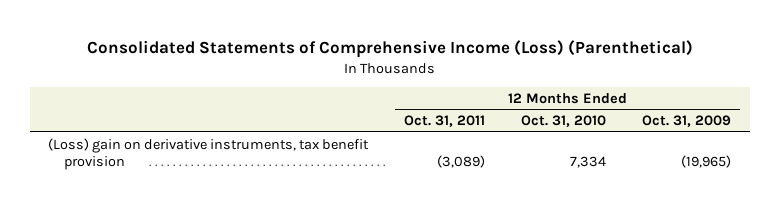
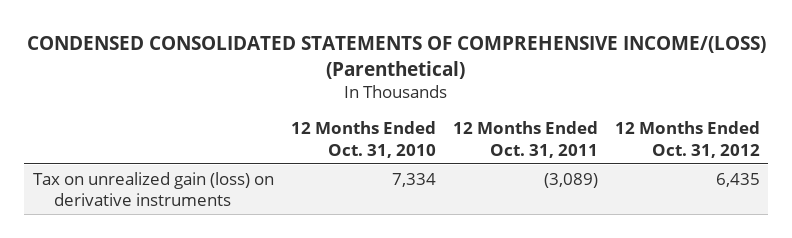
- Consolidated Statements of Comprehensive Income (Loss) (Parenthetical)
+ CONDENSED CONSOLIDATED STATEMENTS OF COMPREHENSIVE INCOME/(LOSS) (Parenthetical)
- | 12 Months Ended Oct. 31, 2011 | 12 Months Ended Oct. 31, 2010 | 12 Months Ended Oct. 31, 2009
+ | 12 Months Ended Oct. 31, 2010 | 12 Months Ended Oct. 31, 2011 | 12 Months Ended Oct. 31, 2012
- (Loss) gain on derivative instruments, tax benefit provision | (3,089) | 7,334 | (19,965)
+ Tax on unrealized gain (loss) on derivative instruments | 7,334 | (3,089) | 6,435

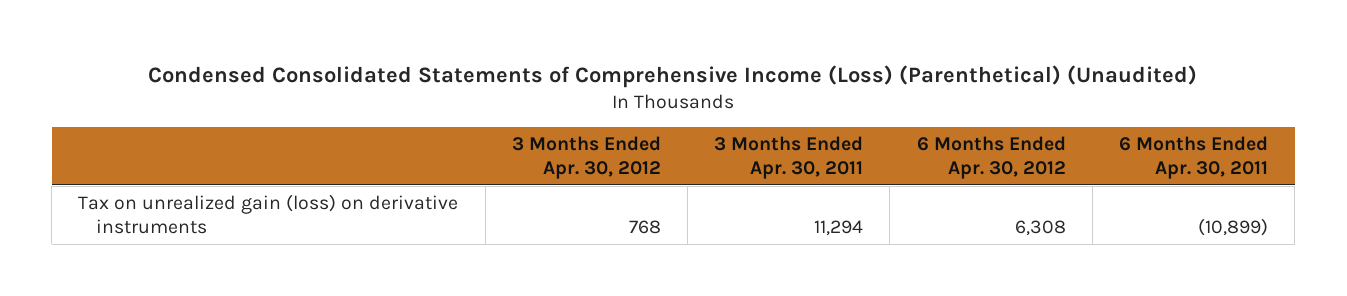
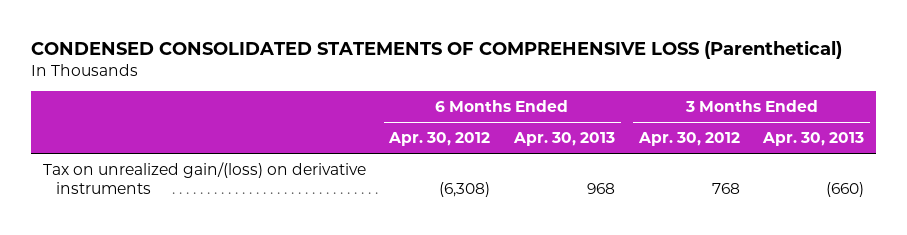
- Condensed Consolidated Statements of Comprehensive Income (Loss) (Parenthetical) (Unaudited)
+ CONDENSED CONSOLIDATED STATEMENTS OF COMPREHENSIVE LOSS (Parenthetical)
- | 3 Months Ended Apr. 30, 2012 | 3 Months Ended Apr. 30, 2011 | 6 Months Ended Apr. 30, 2012 | 6 Months Ended Apr. 30, 2011
+ | 6 Months Ended Apr. 30, 2012 | 6 Months Ended Apr. 30, 2013 | 3 Months Ended Apr. 30, 2012 | 3 Months Ended Apr. 30, 2013
- Tax on unrealized gain (loss) on derivative instruments | 768 | 11,294 | 6,308 | (10,899)
+ Tax on unrealized gain/(loss) on derivative instruments | (6,308) | 968 | 768 | (660)

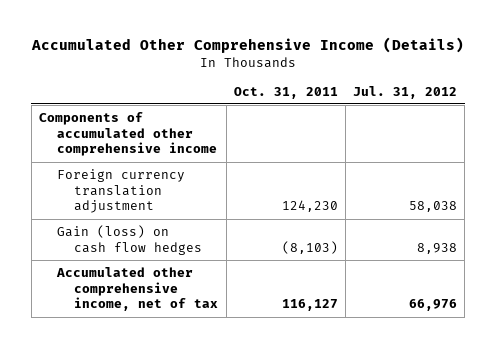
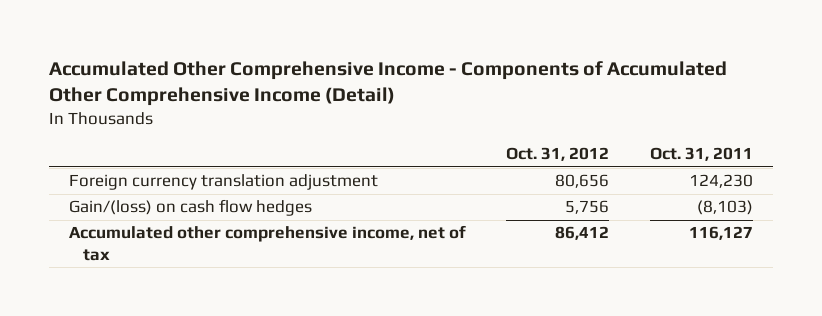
- Accumulated Other Comprehensive Income (Details)
+ Accumulated Other Comprehensive Income - Components of Accumulated Other Comprehensive Income (Detail)
- | Oct. 31, 2011 | Jul. 31, 2012
+ | Oct. 31, 2012 | Oct. 31, 2011
- Components of accumulated other comprehensive income
- Gain (loss) on cash flow hedges | (8,103) | 8,938
+ Gain/(loss) on cash flow hedges | 5,756 | (8,103)

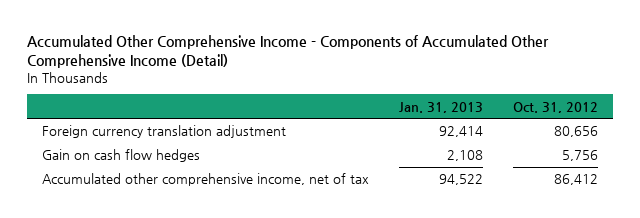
- | Oct. 31, 2012 | Oct. 31, 2011
+ | Jan. 31, 2013 | Oct. 31, 2012
- Gain/(loss) on cash flow hedges | 5,756 | (8,103)
+ Gain on cash flow hedges | 2,108 | 5,756

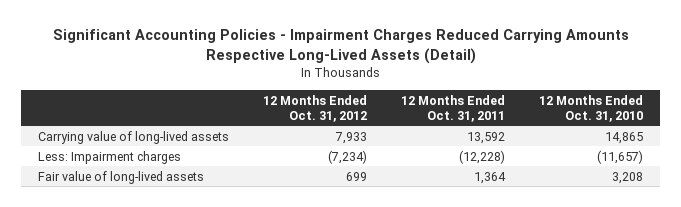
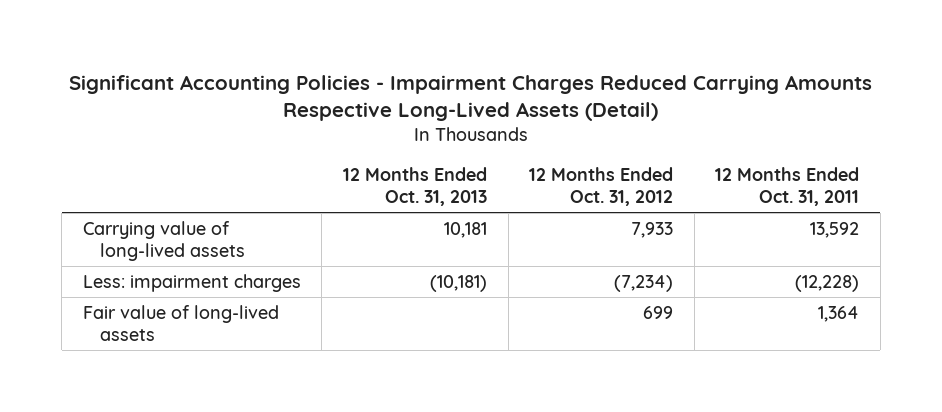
- | 12 Months Ended Oct. 31, 2012 | 12 Months Ended Oct. 31, 2011 | 12 Months Ended Oct. 31, 2010
+ | 12 Months Ended Oct. 31, 2013 | 12 Months Ended Oct. 31, 2012 | 12 Months Ended Oct. 31, 2011
- Less: Impairment charges | (7,234) | (12,228) | (11,657)
+ Less: impairment charges | (10,181) | (7,234) | (12,228)

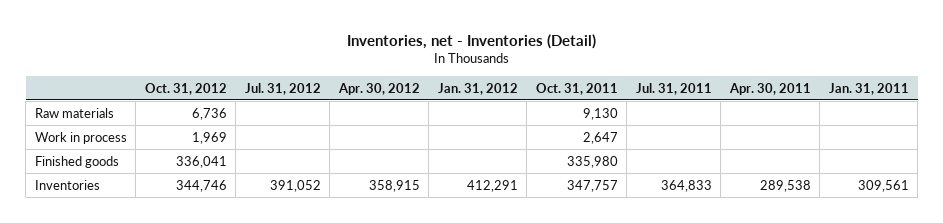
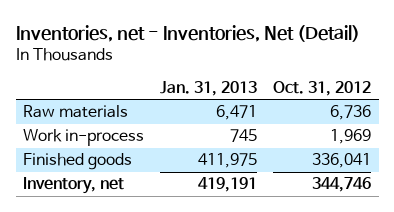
- Inventories, net - Inventories (Detail)
+ Inventories, net - Inventories, Net (Detail)
- | Oct. 31, 2012 | Jul. 31, 2012 | Apr. 30, 2012 | Jan. 31, 2012 | Oct. 31, 2011 | Jul. 31, 2011 | Apr. 30, 2011 | Jan. 31, 2011
+ | Jan. 31, 2013 | Oct. 31, 2012
- Work in process | 1,969 | | | | 2,647 | | |
+ Work in-process | 745 | 1,969
- Inventories | 344,746 | 391,052 | 358,915 | 412,291 | 347,757 | 364,833 | 289,538 | 309,561
+ Inventory, net | 419,191 | 344,746

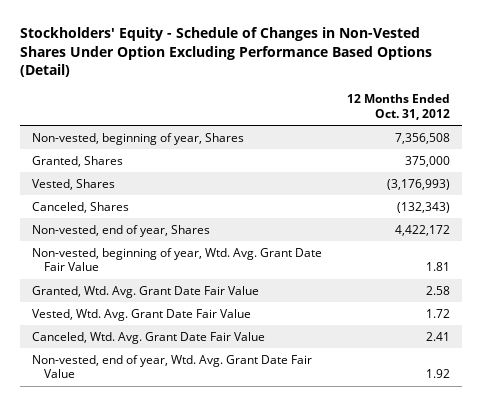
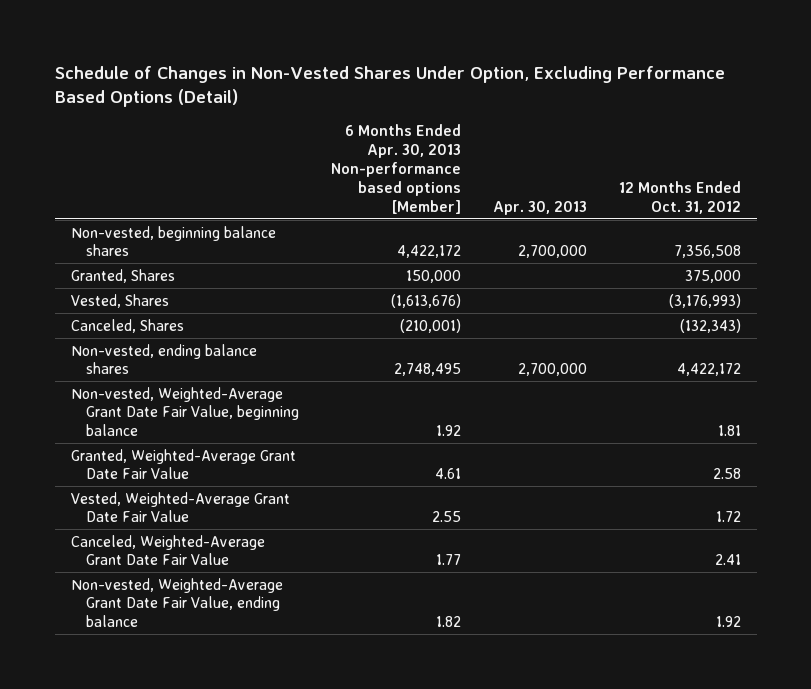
- Stockholders' Equity - Schedule of Changes in Non-Vested Shares Under Option Excluding Performance Based Options (Detail)
+ Schedule of Changes in Non-Vested Shares Under Option, Excluding Performance Based Options (Detail)
- | 12 Months Ended Oct. 31, 2012
+ | 6 Months Ended Apr. 30, 2013 Non-performance based options [Member] | Apr. 30, 2013 | 12 Months Ended Oct. 31, 2012
- Non-vested, beginning of year, Shares | 7,356,508
+ Non-vested, beginning balance shares | 4,422,172 | 2,700,000 | 7,356,508
- Non-vested, end of year, Shares | 4,422,172
- Non-vested, beginning of year, Wtd. Avg. Grant Date Fair Value | 1.81
- Granted, Wtd. Avg. Grant Date Fair Value | 2.58
- Vested, Wtd. Avg. Grant Date Fair Value | 1.72
- Canceled, Wtd. Avg. Grant Date Fair Value | 2.41
- Non-vested, end of year, Wtd. Avg. Grant Date Fair Value | 1.92
+ Non-vested, ending balance shares | 2,748,495 | 2,700,000 | 4,422,172
+ Non-vested, Weighted-Average Grant Date Fair Value, beginning balance | 1.92 | | 1.81
+ Granted, Weighted-Average Grant Date Fair Value | 4.61 | | 2.58
+ Vested, Weighted-Average Grant Date Fair Value | 2.55 | | 1.72
+ Canceled, Weighted-Average Grant Date Fair Value | 1.77 | | 2.41
+ Non-vested, Weighted-Average Grant Date Fair Value, ending balance | 1.82 | | 1.92

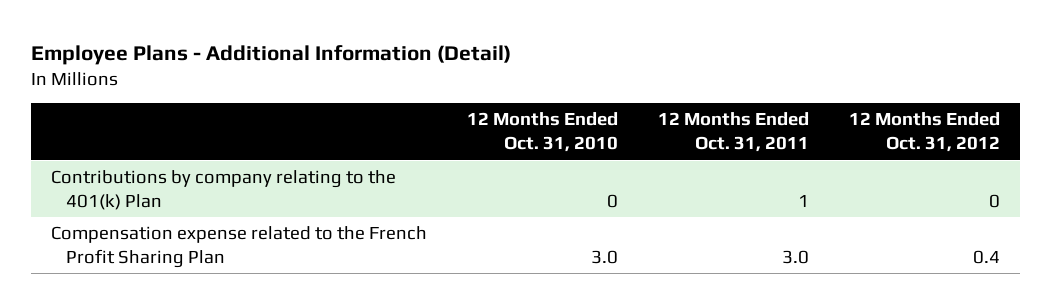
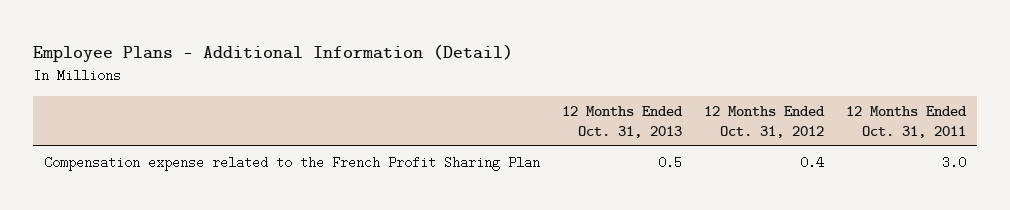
- | 12 Months Ended Oct. 31, 2010 | 12 Months Ended Oct. 31, 2011 | 12 Months Ended Oct. 31, 2012
+ | 12 Months Ended Oct. 31, 2013 | 12 Months Ended Oct. 31, 2012 | 12 Months Ended Oct. 31, 2011
- Contributions by company relating to the 401(k) Plan | 0 | 1 | 0

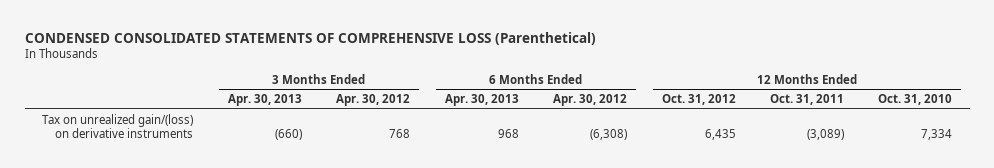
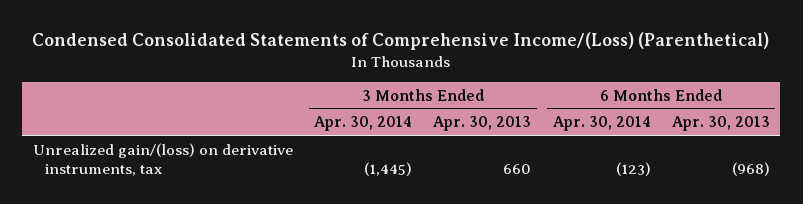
- CONDENSED CONSOLIDATED STATEMENTS OF COMPREHENSIVE LOSS (Parenthetical)
+ Condensed Consolidated Statements of Comprehensive Income/(Loss) (Parenthetical)
- | 3 Months Ended Apr. 30, 2013 | 3 Months Ended Apr. 30, 2012 | 6 Months Ended Apr. 30, 2013 | 6 Months Ended Apr. 30, 2012 | 12 Months Ended Oct. 31, 2012 | 12 Months Ended Oct. 31, 2011 | 12 Months Ended Oct. 31, 2010
+ | 3 Months Ended Apr. 30, 2014 | 3 Months Ended Apr. 30, 2013 | 6 Months Ended Apr. 30, 2014 | 6 Months Ended Apr. 30, 2013
- Tax on unrealized gain/(loss) on derivative instruments | (660) | 768 | 968 | (6,308) | 6,435 | (3,089) | 7,334
+ Unrealized gain/(loss) on derivative instruments, tax | (1,445) | 660 | (123) | (968)

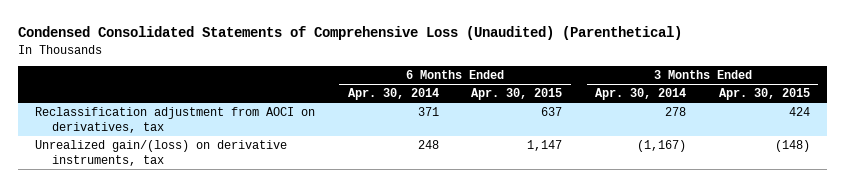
- Condensed Consolidated Statements of Comprehensive Income/(Loss) (Parenthetical)
+ Condensed Consolidated Statements of Comprehensive Loss (Unaudited) (Parenthetical)
- | 3 Months Ended Apr. 30, 2014 | 3 Months Ended Apr. 30, 2013 | 6 Months Ended Apr. 30, 2014 | 6 Months Ended Apr. 30, 2013
+ | 6 Months Ended Apr. 30, 2014 | 6 Months Ended Apr. 30, 2015 | 3 Months Ended Apr. 30, 2014 | 3 Months Ended Apr. 30, 2015
- Unrealized gain/(loss) on derivative instruments, tax | (1,445) | 660 | (123) | (968)
+ Reclassification adjustment from AOCI on derivatives, tax | 371 | 637 | 278 | 424
+ Unrealized gain/(loss) on derivative instruments, tax | 248 | 1,147 | (1,167) | (148)

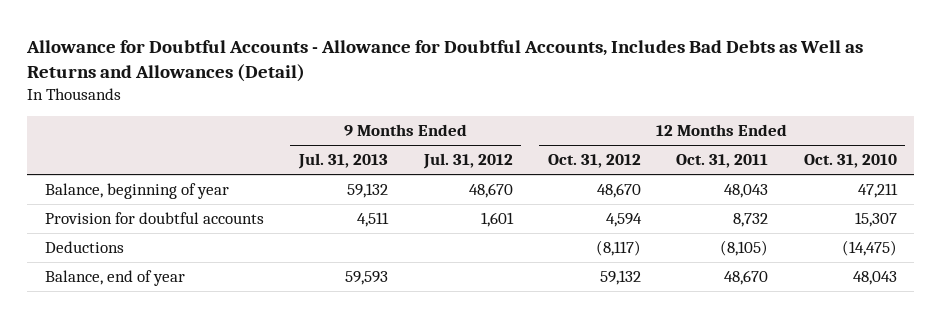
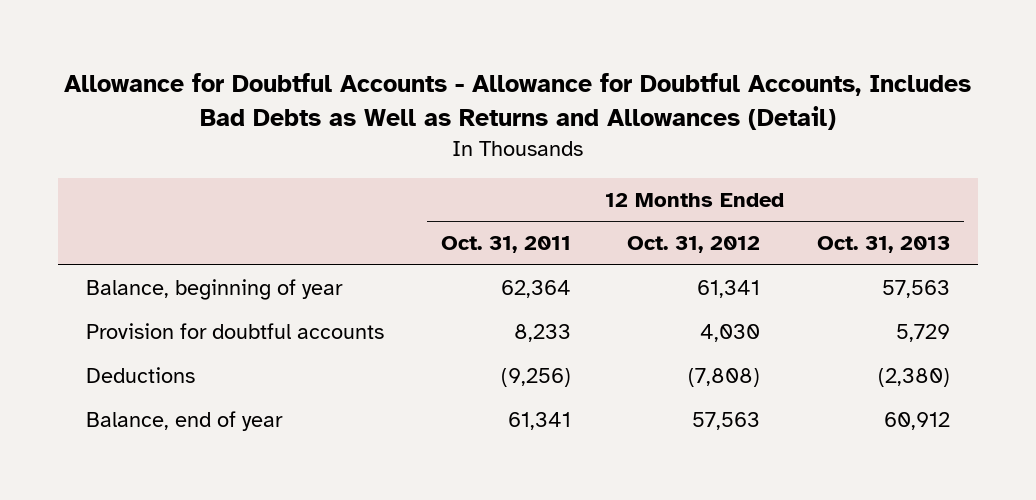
- | 9 Months Ended Jul. 31, 2013 | 9 Months Ended Jul. 31, 2012 | 12 Months Ended Oct. 31, 2012 | 12 Months Ended Oct. 31, 2011 | 12 Months Ended Oct. 31, 2010
+ | 12 Months Ended Oct. 31, 2011 | 12 Months Ended Oct. 31, 2012 | 12 Months Ended Oct. 31, 2013
- Balance, beginning of year | 59,132 | 48,670 | 48,670 | 48,043 | 47,211
- Provision for doubtful accounts | 4,511 | 1,601 | 4,594 | 8,732 | 15,307
- Deductions | | | (8,117) | (8,105) | (14,475)
- Balance, end of year | 59,593 | | 59,132 | 48,670 | 48,043
+ Balance, beginning of year | 62,364 | 61,341 | 57,563
+ Provision for doubtful accounts | 8,233 | 4,030 | 5,729
+ Deductions | (9,256) | (7,808) | (2,380)
+ Balance, end of year | 61,341 | 57,563 | 60,912

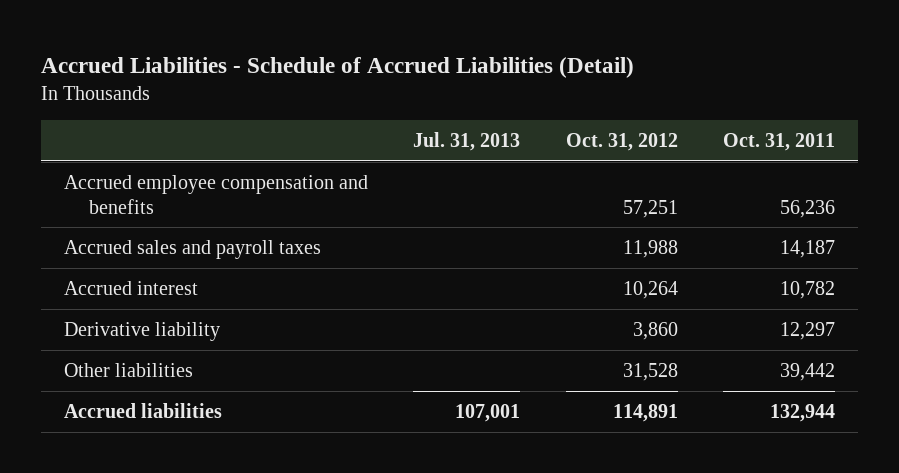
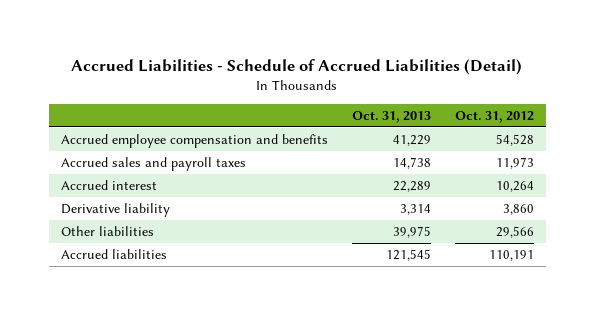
- | Jul. 31, 2013 | Oct. 31, 2012 | Oct. 31, 2011
+ | Oct. 31, 2013 | Oct. 31, 2012
- Accrued employee compensation and benefits | | 57,251 | 56,236
- Accrued sales and payroll taxes | | 11,988 | 14,187
+ Accrued employee compensation and benefits | 41,229 | 54,528
+ Accrued sales and payroll taxes | 14,738 | 11,973
- Other liabilities | | 31,528 | 39,442
- Accrued liabilities | 107,001 | 114,891 | 132,944
+ Other liabilities | 39,975 | 29,566
+ Accrued liabilities | 121,545 | 110,191

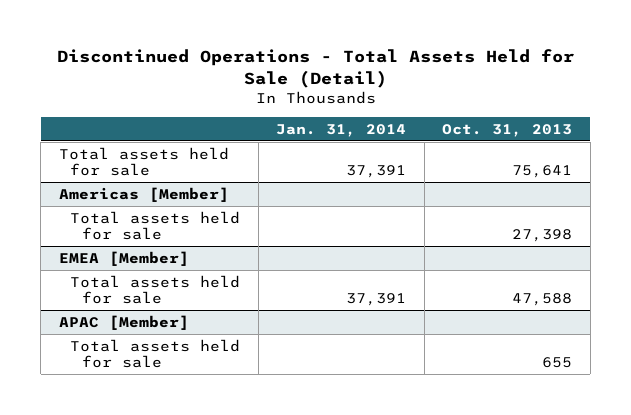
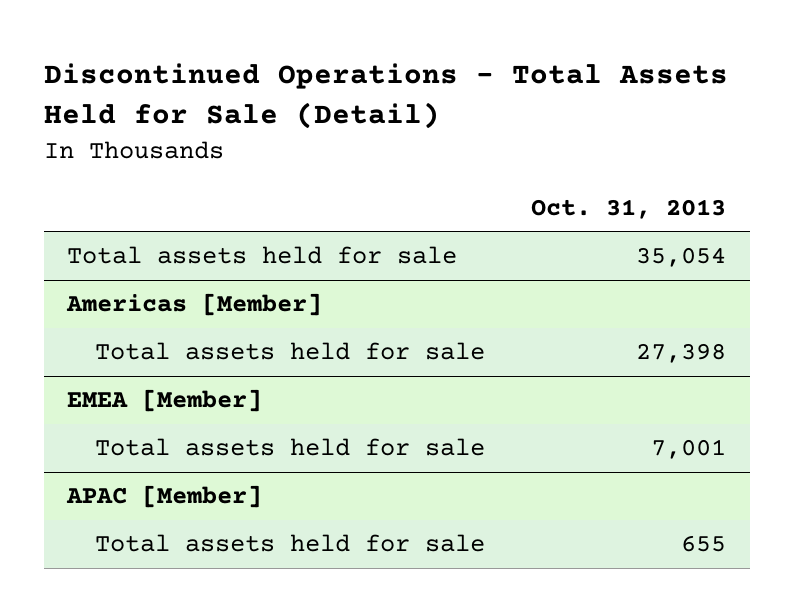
- | Jan. 31, 2014 | Oct. 31, 2013
+ | Oct. 31, 2013
- Total assets held for sale | 37,391 | 75,641
+ Total assets held for sale | 35,054
@ EMEA [Member]
- Total assets held for sale | 37,391 | 47,588
+ Total assets held for sale | 7,001

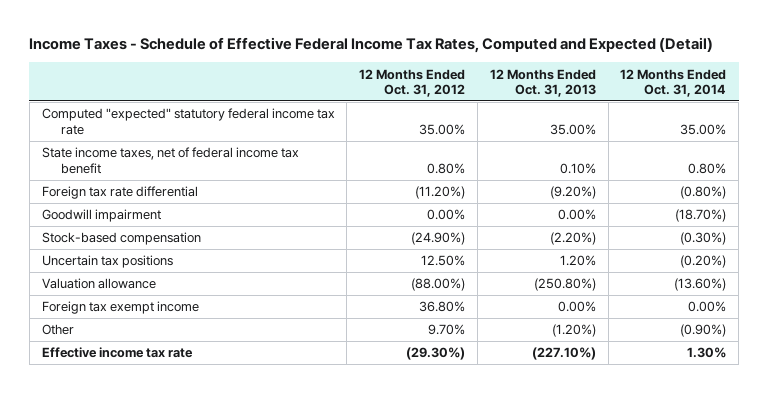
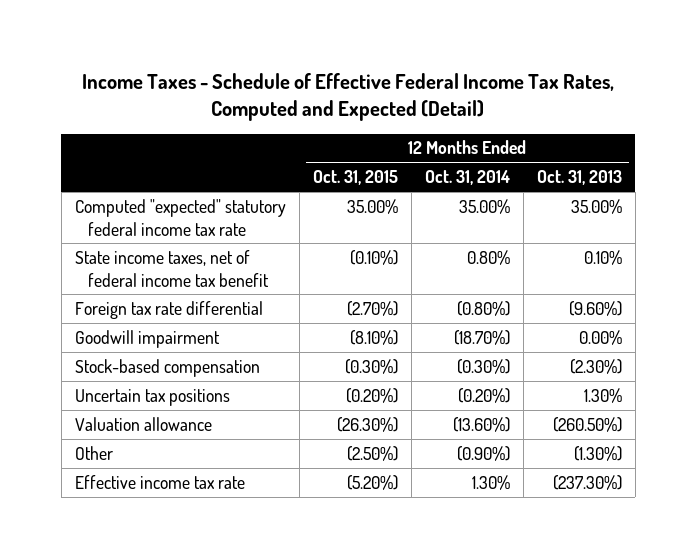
- | 12 Months Ended Oct. 31, 2012 | 12 Months Ended Oct. 31, 2013 | 12 Months Ended Oct. 31, 2014
+ | 12 Months Ended Oct. 31, 2015 | 12 Months Ended Oct. 31, 2014 | 12 Months Ended Oct. 31, 2013
- Foreign tax rate differential | (11.20%) | (9.20%) | (0.80%)
+ Foreign tax rate differential | (2.70%) | (0.80%) | (9.60%)
- Stock-based compensation | (24.90%) | (2.20%) | (0.30%)
- Uncertain tax positions | 12.50% | 1.20% | (0.20%)
- Valuation allowance | (88.00%) | (250.80%) | (13.60%)
- Foreign tax exempt income | 36.80% | 0.00% | 0.00%
- Other | 9.70% | (1.20%) | (0.90%)
- Effective income tax rate | (29.30%) | (227.10%) | 1.30%
+ Stock-based compensation | (0.30%) | (0.30%) | (2.30%)
+ Uncertain tax positions | (0.20%) | (0.20%) | 1.30%
+ Valuation allowance | (26.30%) | (13.60%) | (260.50%)
+ Other | (2.50%) | (0.90%) | (1.30%)
+ Effective income tax rate | (5.20%) | 1.30% | (237.30%)

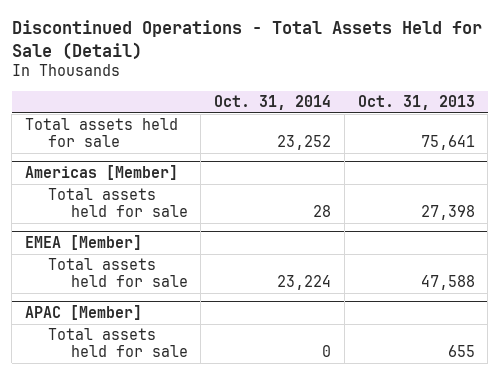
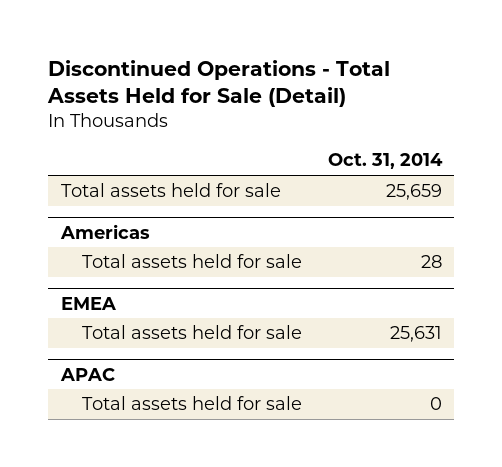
- | Oct. 31, 2014 | Oct. 31, 2013
+ | Oct. 31, 2014
- Total assets held for sale | 23,252 | 75,641
- Americas [Member]
+ Total assets held for sale | 25,659
+ Americas
- EMEA [Member]
- Total assets held for sale | 23,224 | 47,588
- APAC [Member]
+ EMEA
+ Total assets held for sale | 25,631
+ APAC

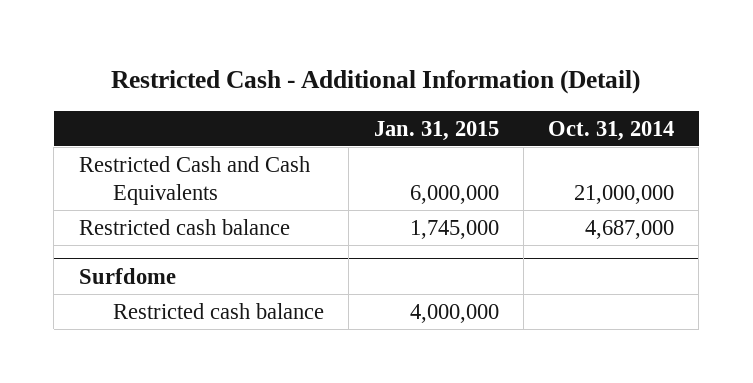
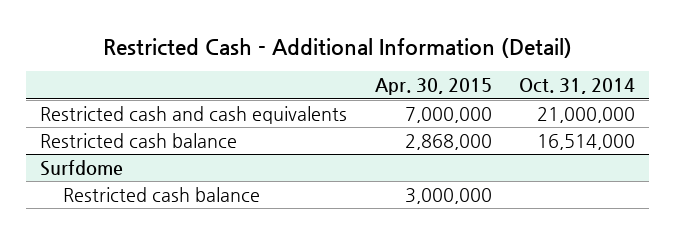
- | Jan. 31, 2015 | Oct. 31, 2014
+ | Apr. 30, 2015 | Oct. 31, 2014
- Restricted Cash and Cash Equivalents | 6,000,000 | 21,000,000
- Restricted cash balance | 1,745,000 | 4,687,000
+ Restricted cash and cash equivalents | 7,000,000 | 21,000,000
+ Restricted cash balance | 2,868,000 | 16,514,000

